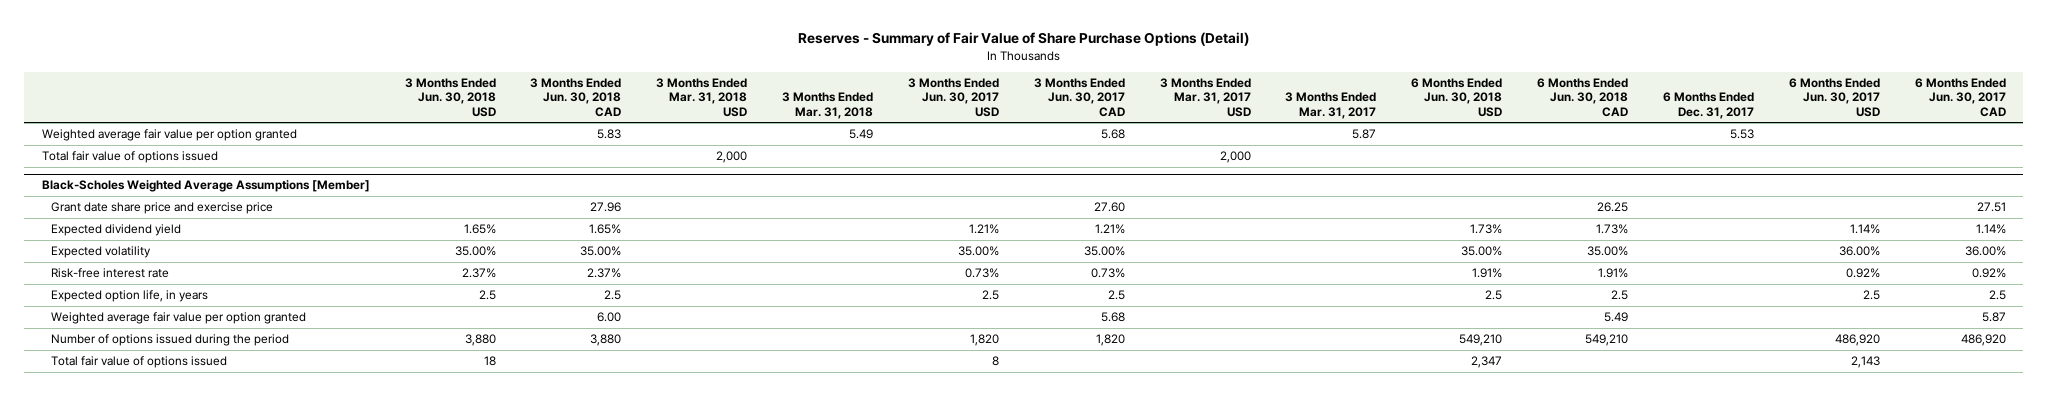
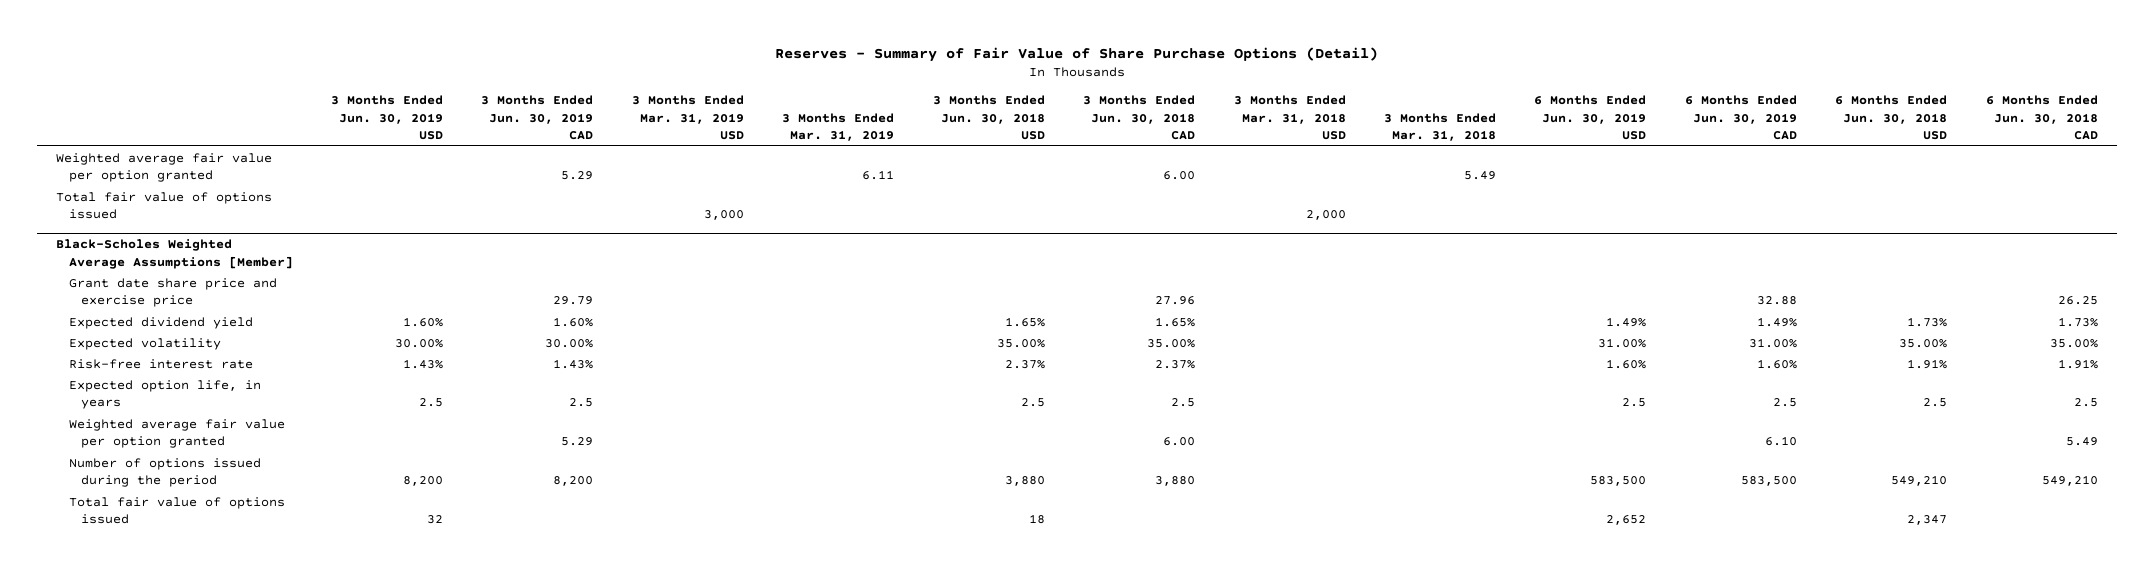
- | 3 Months Ended Jun. 30, 2018 USD | 3 Months Ended Jun. 30, 2018 CAD | 3 Months Ended Mar. 31, 2018 USD | 3 Months Ended Mar. 31, 2018 | 3 Months Ended Jun. 30, 2017 USD | 3 Months Ended Jun. 30, 2017 CAD | 3 Months Ended Mar. 31, 2017 USD | 3 Months Ended Mar. 31, 2017 | 6 Months Ended Jun. 30, 2018 USD | 6 Months Ended Jun. 30, 2018 CAD | 6 Months Ended Dec. 31, 2017 | 6 Months Ended Jun. 30, 2017 USD | 6 Months Ended Jun. 30, 2017 CAD
+ | 3 Months Ended Jun. 30, 2019 USD | 3 Months Ended Jun. 30, 2019 CAD | 3 Months Ended Mar. 31, 2019 USD | 3 Months Ended Mar. 31, 2019 | 3 Months Ended Jun. 30, 2018 USD | 3 Months Ended Jun. 30, 2018 CAD | 3 Months Ended Mar. 31, 2018 USD | 3 Months Ended Mar. 31, 2018 | 6 Months Ended Jun. 30, 2019 USD | 6 Months Ended Jun. 30, 2019 CAD | 6 Months Ended Jun. 30, 2018 USD | 6 Months Ended Jun. 30, 2018 CAD
- Weighted average fair value per option granted | | 5.83 | | 5.49 | | 5.68 | | 5.87 | | | 5.53 | |
+ Weighted average fair value per option granted | | 5.29 | | 6.11 | | 6.00 | | 5.49 | | | |

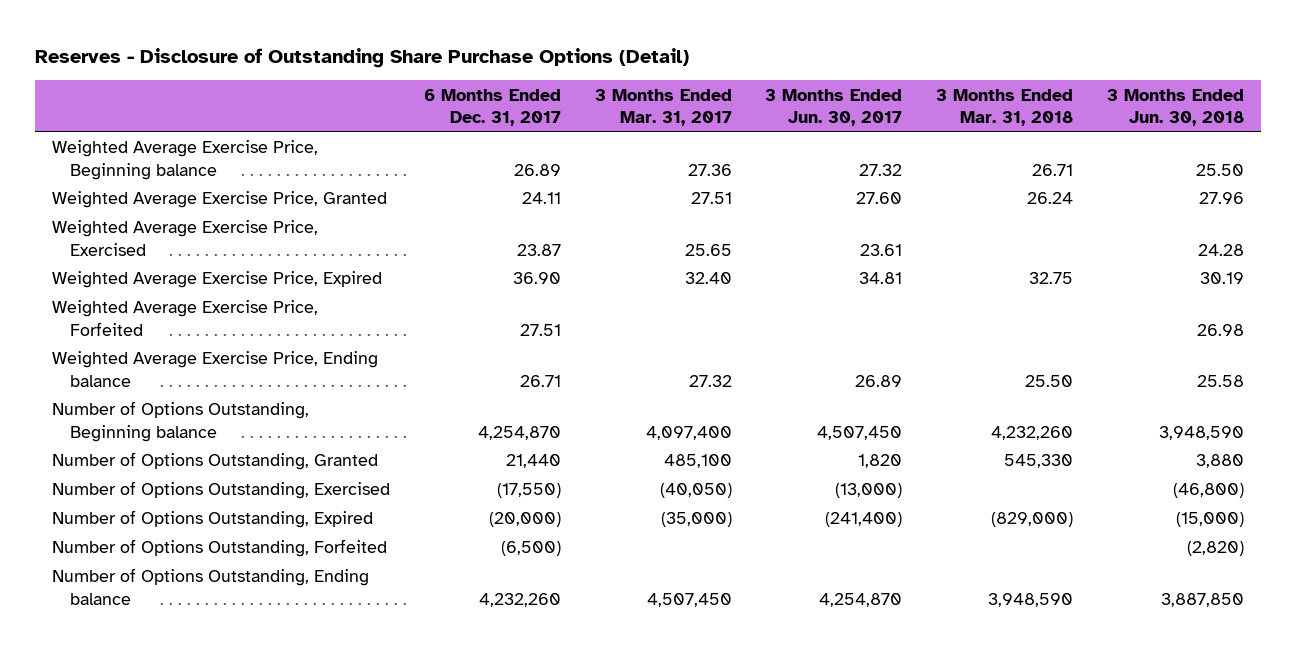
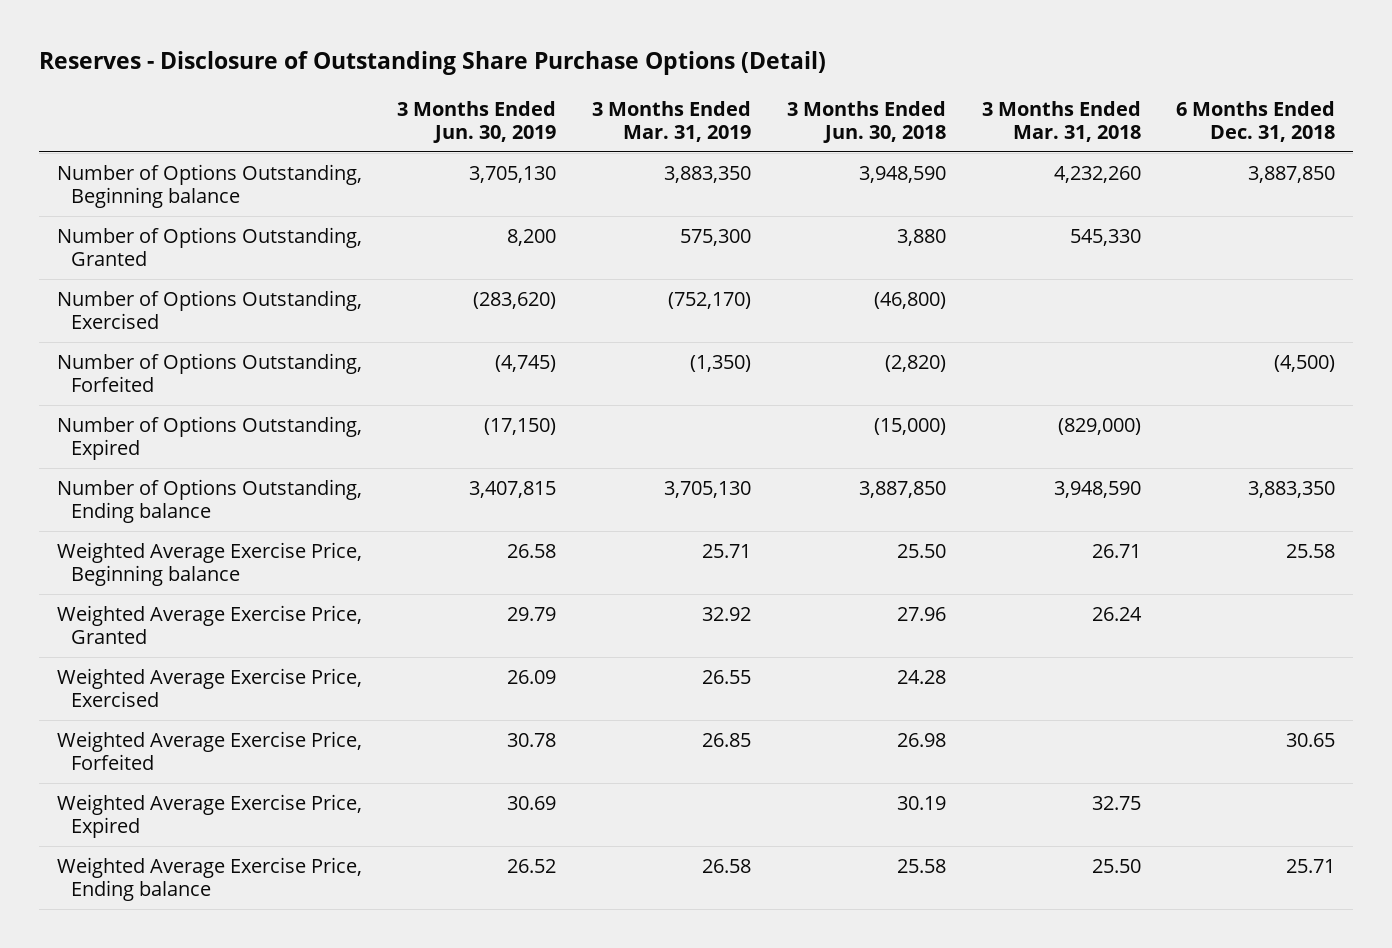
- | 6 Months Ended Dec. 31, 2017 | 3 Months Ended Mar. 31, 2017 | 3 Months Ended Jun. 30, 2017 | 3 Months Ended Mar. 31, 2018 | 3 Months Ended Jun. 30, 2018
+ | 3 Months Ended Jun. 30, 2019 | 3 Months Ended Mar. 31, 2019 | 3 Months Ended Jun. 30, 2018 | 3 Months Ended Mar. 31, 2018 | 6 Months Ended Dec. 31, 2018
moved down: Number of Options Outstanding, Expired | (17,150) | | (15,000) | (829,000) |
moved down: Weighted Average Exercise Price, Beginning balance | 26.58 | 25.71 | 25.50 | 26.71 | 25.58
moved down: Weighted Average Exercise Price, Granted | 29.79 | 32.92 | 27.96 | 26.24 |
moved down: Weighted Average Exercise Price, Exercised | 26.09 | 26.55 | 24.28 | |
moved down: Weighted Average Exercise Price, Forfeited | 30.78 | 26.85 | 26.98 | | 30.65
moved down: Weighted Average Exercise Price, Expired | 30.69 | | 30.19 | 32.75 |
moved down: Weighted Average Exercise Price, Ending balance | 26.52 | 26.58 | 25.58 | 25.50 | 25.71

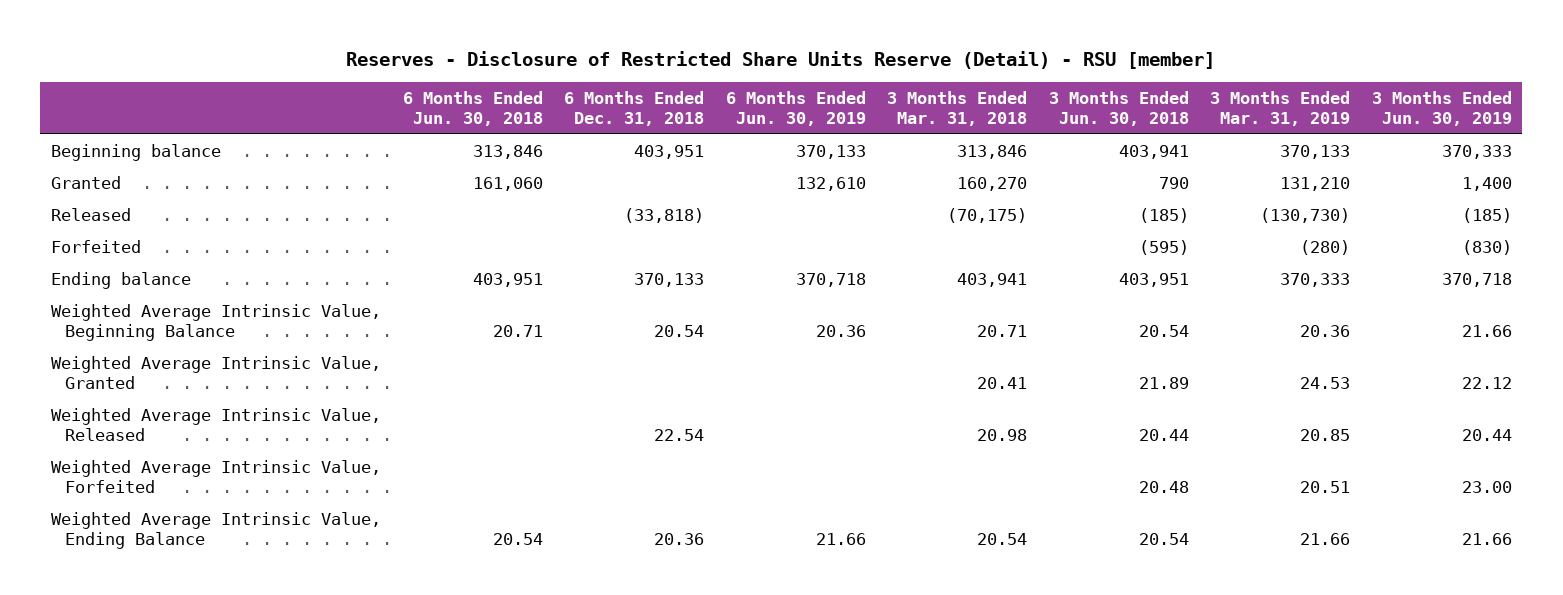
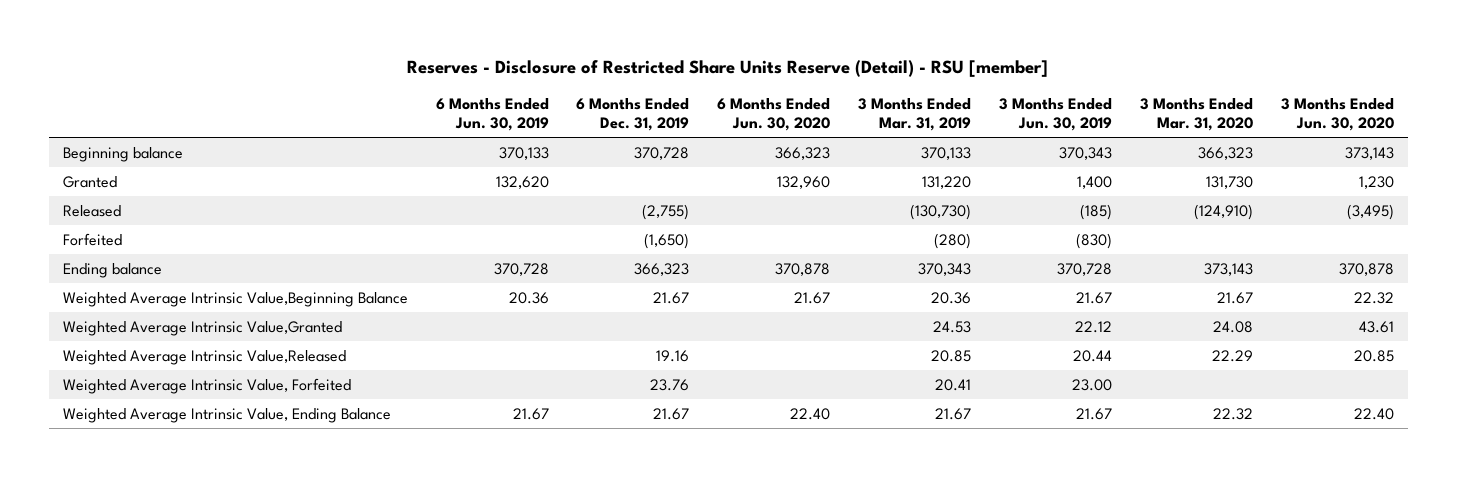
- | 6 Months Ended Jun. 30, 2018 | 6 Months Ended Dec. 31, 2018 | 6 Months Ended Jun. 30, 2019 | 3 Months Ended Mar. 31, 2018 | 3 Months Ended Jun. 30, 2018 | 3 Months Ended Mar. 31, 2019 | 3 Months Ended Jun. 30, 2019
+ | 6 Months Ended Jun. 30, 2019 | 6 Months Ended Dec. 31, 2019 | 6 Months Ended Jun. 30, 2020 | 3 Months Ended Mar. 31, 2019 | 3 Months Ended Jun. 30, 2019 | 3 Months Ended Mar. 31, 2020 | 3 Months Ended Jun. 30, 2020
- Beginning balance | 313,846 | 403,951 | 370,133 | 313,846 | 403,941 | 370,133 | 370,333
- Granted | 161,060 | | 132,610 | 160,270 | 790 | 131,210 | 1,400
+ Beginning balance | 370,133 | 370,728 | 366,323 | 370,133 | 370,343 | 366,323 | 373,143
+ Granted | 132,620 | | 132,960 | 131,220 | 1,400 | 131,730 | 1,230
- Ending balance | 403,951 | 370,133 | 370,718 | 403,941 | 403,951 | 370,333 | 370,718
- Weighted Average Intrinsic Value, Beginning Balance | 20.71 | 20.54 | 20.36 | 20.71 | 20.54 | 20.36 | 21.66
- Weighted Average Intrinsic Value, Granted | | | | 20.41 | 21.89 | 24.53 | 22.12
- Weighted Average Intrinsic Value, Released | | 22.54 | | 20.98 | 20.44 | 20.85 | 20.44
- Weighted Average Intrinsic Value, Forfeited | | | | | 20.48 | 20.51 | 23.00
- Weighted Average Intrinsic Value, Ending Balance | 20.54 | 20.36 | 21.66 | 20.54 | 20.54 | 21.66 | 21.66
+ Ending balance | 370,728 | 366,323 | 370,878 | 370,343 | 370,728 | 373,143 | 370,878
+ Weighted Average Intrinsic Value,Beginning Balance | 20.36 | 21.67 | 21.67 | 20.36 | 21.67 | 21.67 | 22.32
+ Weighted Average Intrinsic Value,Granted | | | | 24.53 | 22.12 | 24.08 | 43.61
+ Weighted Average Intrinsic Value,Released | | 19.16 | | 20.85 | 20.44 | 22.29 | 20.85
+ Weighted Average Intrinsic Value, Forfeited | | 23.76 | | 20.41 | 23.00 | |
+ Weighted Average Intrinsic Value, Ending Balance | 21.67 | 21.67 | 22.40 | 21.67 | 21.67 | 22.32 | 22.40

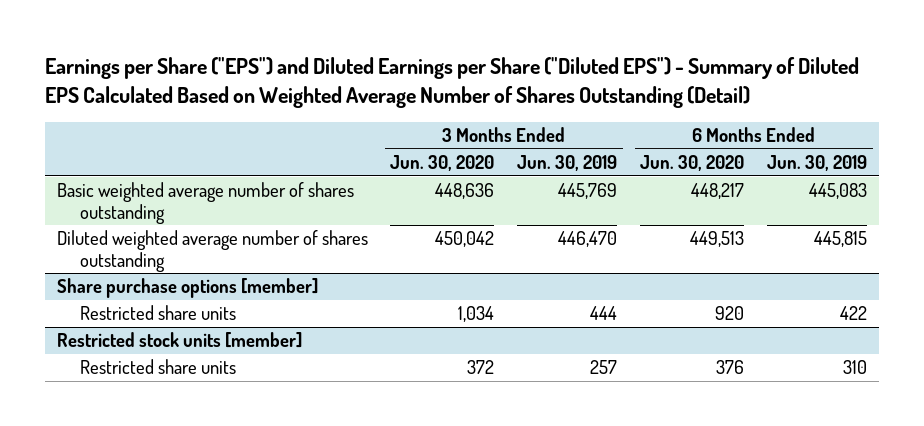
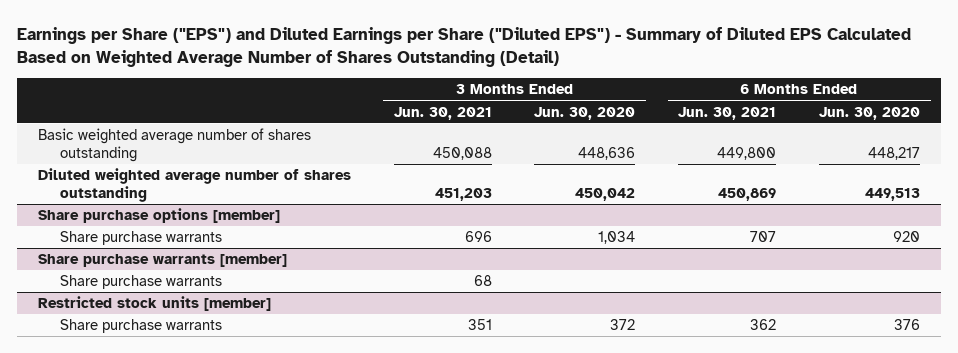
- | 3 Months Ended Jun. 30, 2020 | 3 Months Ended Jun. 30, 2019 | 6 Months Ended Jun. 30, 2020 | 6 Months Ended Jun. 30, 2019
+ | 3 Months Ended Jun. 30, 2021 | 3 Months Ended Jun. 30, 2020 | 6 Months Ended Jun. 30, 2021 | 6 Months Ended Jun. 30, 2020
@ Share purchase options [member]
- Restricted share units | 1,034 | 444 | 920 | 422
+ Share purchase warrants | 696 | 1,034 | 707 | 920
+ Share purchase warrants [member]
+ Share purchase warrants | 68 | | |
@ Restricted stock units [member]
- Restricted share units | 372 | 257 | 376 | 310
+ Share purchase warrants | 351 | 372 | 362 | 376

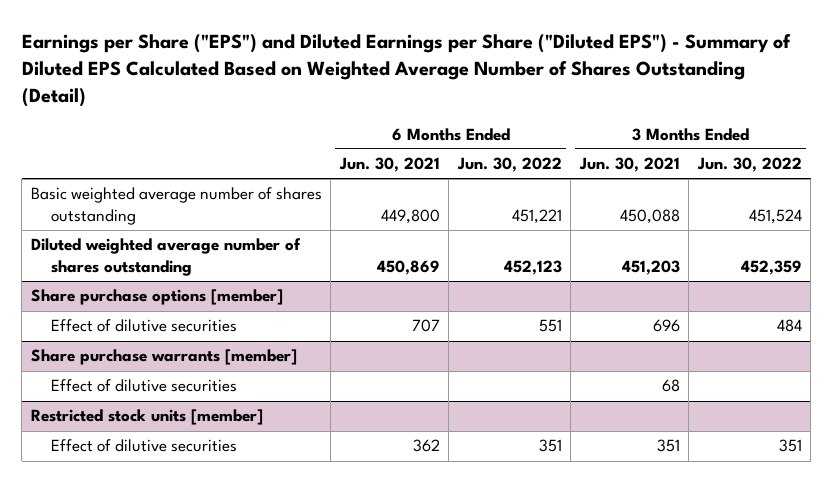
- | 3 Months Ended Jun. 30, 2021 | 3 Months Ended Jun. 30, 2020 | 6 Months Ended Jun. 30, 2021 | 6 Months Ended Jun. 30, 2020
+ | 6 Months Ended Jun. 30, 2021 | 6 Months Ended Jun. 30, 2022 | 3 Months Ended Jun. 30, 2021 | 3 Months Ended Jun. 30, 2022
@ Share purchase options [member]
- Share purchase warrants | 696 | 1,034 | 707 | 920
+ Effect of dilutive securities | 707 | 551 | 696 | 484
@ Share purchase warrants [member]
- Share purchase warrants | 68 | | |
+ Effect of dilutive securities | | | 68 |
@ Restricted stock units [member]
- Share purchase warrants | 351 | 372 | 362 | 376
+ Effect of dilutive securities | 362 | 351 | 351 | 351

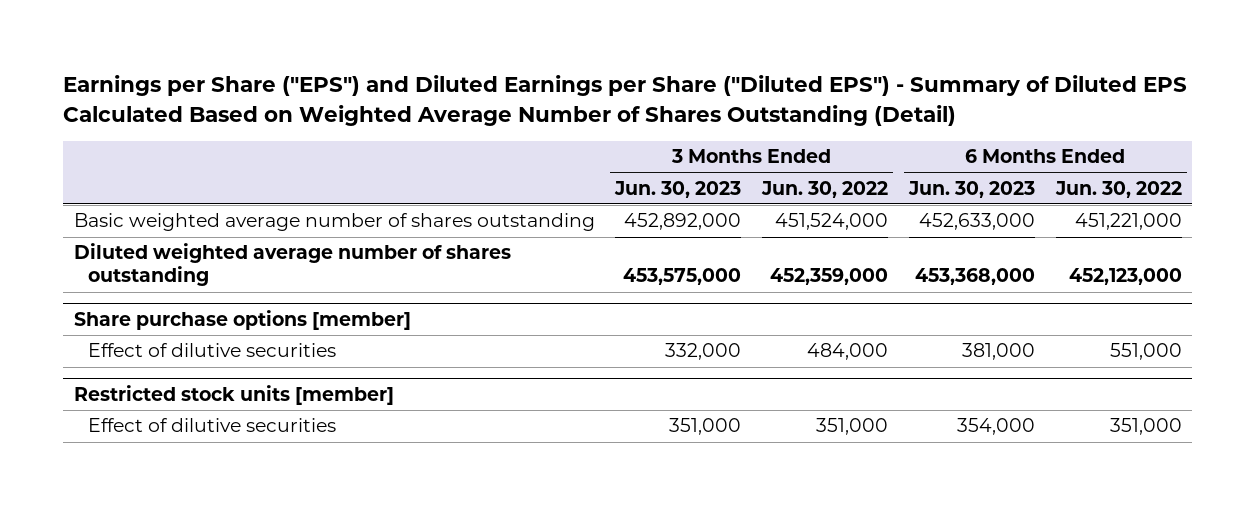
- | 6 Months Ended Jun. 30, 2021 | 6 Months Ended Jun. 30, 2022 | 3 Months Ended Jun. 30, 2021 | 3 Months Ended Jun. 30, 2022
+ | 3 Months Ended Jun. 30, 2023 | 3 Months Ended Jun. 30, 2022 | 6 Months Ended Jun. 30, 2023 | 6 Months Ended Jun. 30, 2022
- Basic weighted average number of shares outstanding | 449,800 | 451,221 | 450,088 | 451,524
- Diluted weighted average number of shares outstanding | 450,869 | 452,123 | 451,203 | 452,359
+ Basic weighted average number of shares outstanding | 452,892,000 | 451,524,000 | 452,633,000 | 451,221,000
+ Diluted weighted average number of shares outstanding | 453,575,000 | 452,359,000 | 453,368,000 | 452,123,000
@ Share purchase options [member]
- Effect of dilutive securities | 707 | 551 | 696 | 484
- Share purchase warrants [member]
- Effect of dilutive securities | | | 68 |
@ Share purchase options [member]
+ Effect of dilutive securities | 332,000 | 484,000 | 381,000 | 551,000
@ Restricted stock units [member]
- Effect of dilutive securities | 362 | 351 | 351 | 351
+ Effect of dilutive securities | 351,000 | 351,000 | 354,000 | 351,000

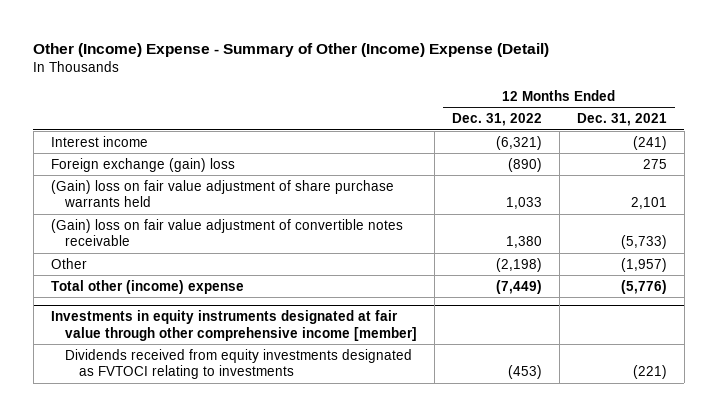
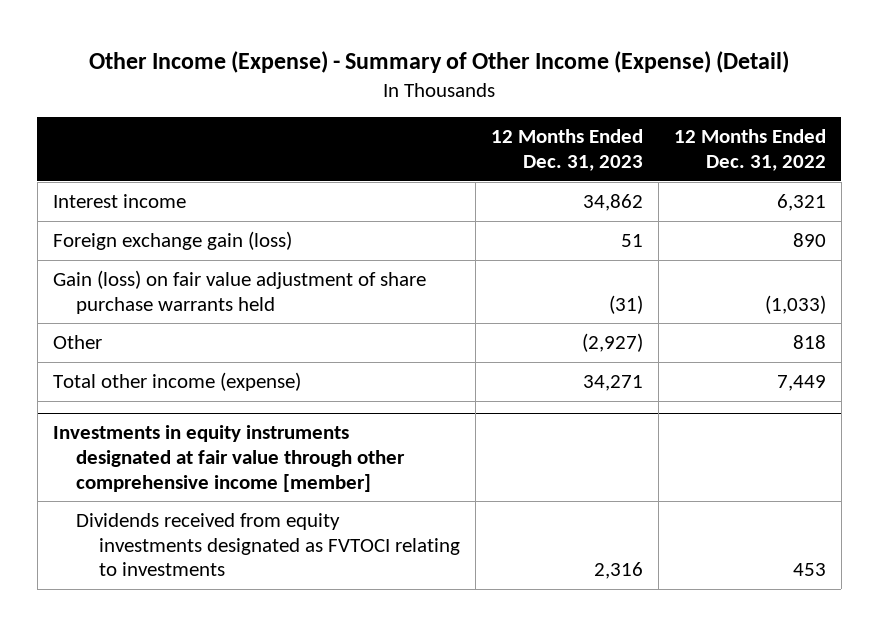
- Other (Income) Expense - Summary of Other (Income) Expense (Detail)
+ Other Income (Expense) - Summary of Other Income (Expense) (Detail)
- | 12 Months Ended Dec. 31, 2022 | 12 Months Ended Dec. 31, 2021
+ | 12 Months Ended Dec. 31, 2023 | 12 Months Ended Dec. 31, 2022
- Interest income | (6,321) | (241)
- Foreign exchange (gain) loss | (890) | 275
- (Gain) loss on fair value adjustment of share purchase warrants held | 1,033 | 2,101
- (Gain) loss on fair value adjustment of convertible notes receivable | 1,380 | (5,733)
- Other | (2,198) | (1,957)
- Total other (income) expense | (7,449) | (5,776)
+ Interest income | 34,862 | 6,321
+ Foreign exchange gain (loss) | 51 | 890
+ Gain (loss) on fair value adjustment of share purchase warrants held | (31) | (1,033)
+ Other | (2,927) | 818
+ Total other income (expense) | 34,271 | 7,449
@ Investments in equity instruments designated at fair value through other comprehensive income [member]
- Dividends received from equity investments designated as FVTOCI relating to investments | (453) | (221)
+ Dividends received from equity investments designated as FVTOCI relating to investments | 2,316 | 453

